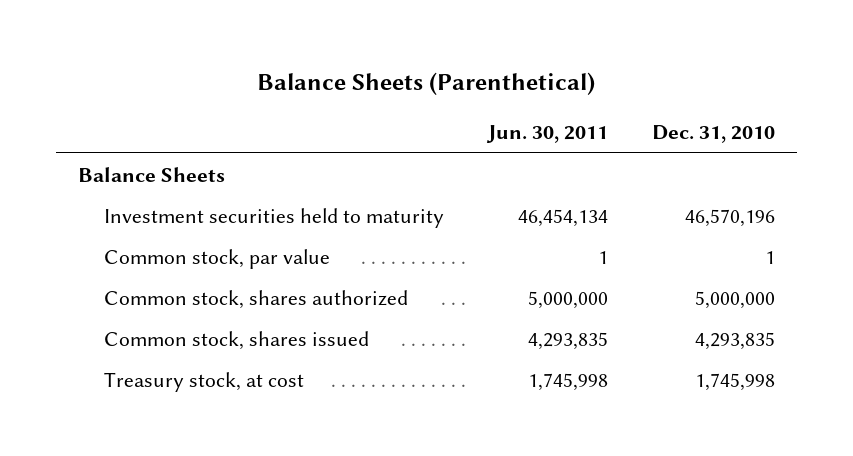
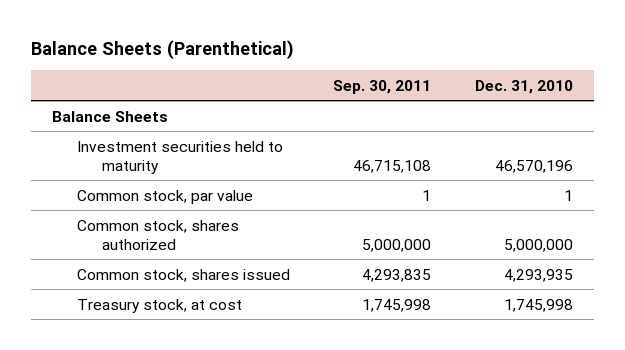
- | Jun. 30, 2011 | Dec. 31, 2010
+ | Sep. 30, 2011 | Dec. 31, 2010
- Common stock, shares issued | 4,293,835 | 4,293,835
+ Common stock, shares issued | 4,293,835 | 4,293,935

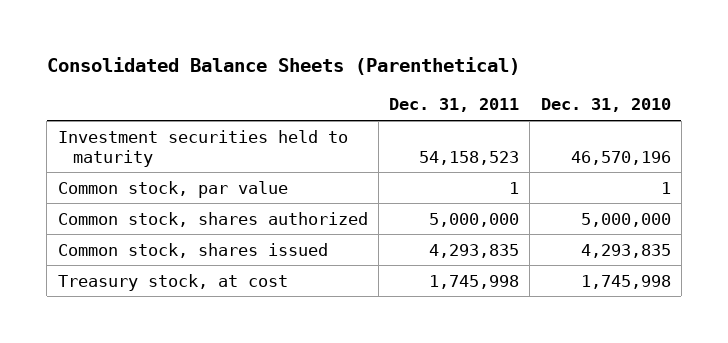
- Balance Sheets (Parenthetical)
+ Consolidated Balance Sheets (Parenthetical)
- | Sep. 30, 2011 | Dec. 31, 2010
+ | Dec. 31, 2011 | Dec. 31, 2010
- Balance Sheets
- Common stock, shares issued | 4,293,835 | 4,293,935
+ Common stock, shares issued | 4,293,835 | 4,293,835

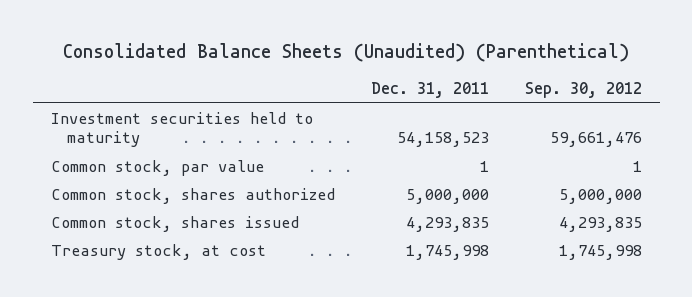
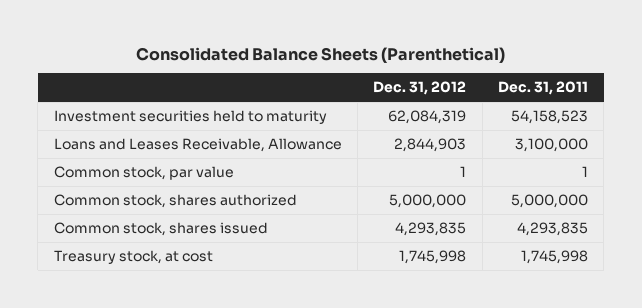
- Consolidated Balance Sheets (Unaudited) (Parenthetical)
+ Consolidated Balance Sheets (Parenthetical)
- | Dec. 31, 2011 | Sep. 30, 2012
+ | Dec. 31, 2012 | Dec. 31, 2011
+ Loans and Leases Receivable, Allowance | 2,844,903 | 3,100,000

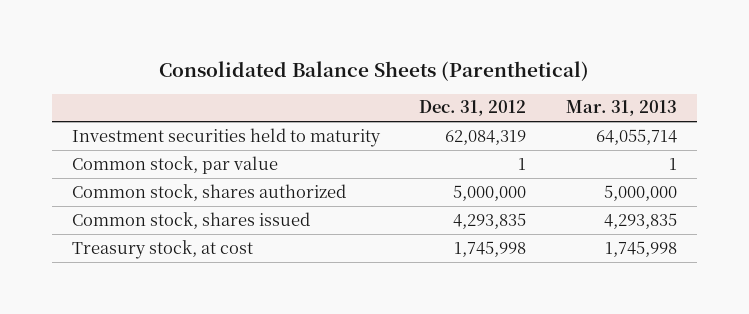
- | Dec. 31, 2012 | Dec. 31, 2011
+ | Dec. 31, 2012 | Mar. 31, 2013
- Loans and Leases Receivable, Allowance | 2,844,903 | 3,100,000

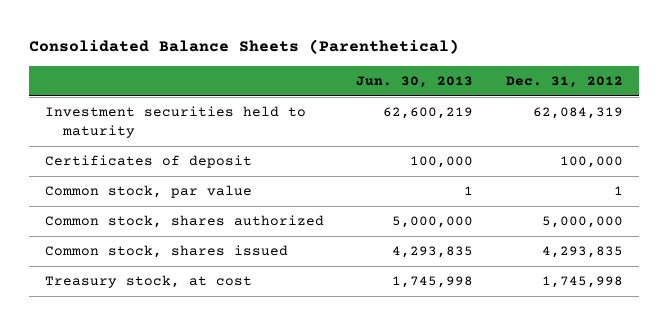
- | Dec. 31, 2012 | Mar. 31, 2013
+ | Jun. 30, 2013 | Dec. 31, 2012
+ Certificates of deposit | 100,000 | 100,000

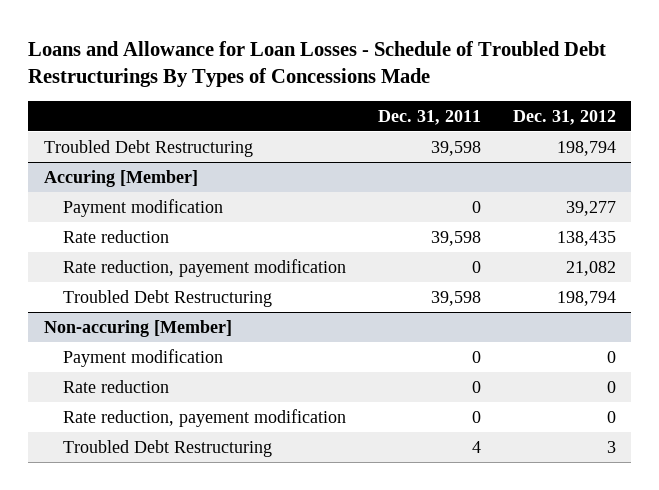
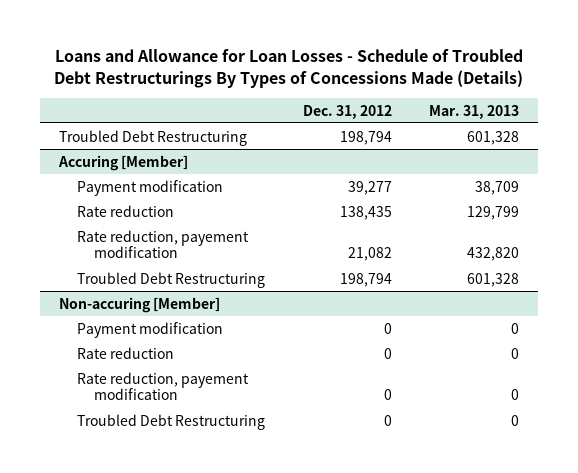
- Loans and Allowance for Loan Losses - Schedule of Troubled Debt Restructurings By Types of Concessions Made
+ Loans and Allowance for Loan Losses - Schedule of Troubled Debt Restructurings By Types of Concessions Made (Details)
- | Dec. 31, 2011 | Dec. 31, 2012
+ | Dec. 31, 2012 | Mar. 31, 2013
@ Non-accuring [Member]
- Troubled Debt Restructuring | 4 | 3
+ Troubled Debt Restructuring | 0 | 0

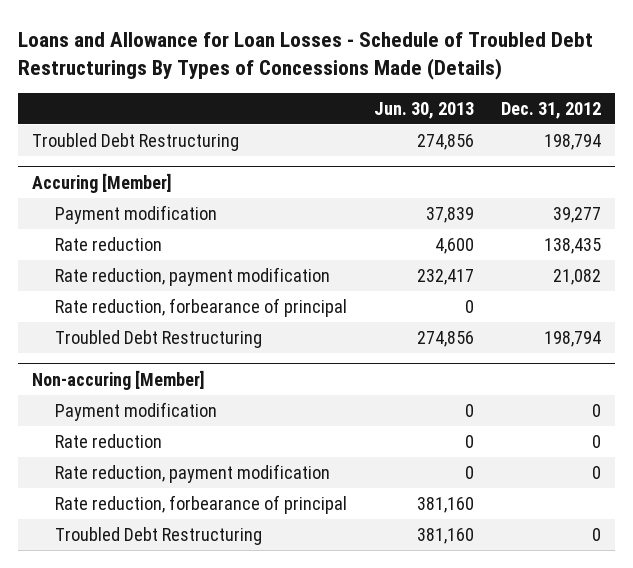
- | Dec. 31, 2012 | Mar. 31, 2013
+ | Jun. 30, 2013 | Dec. 31, 2012
@ Accuring [Member]
- Rate reduction, payement modification | 21,082 | 432,820
+ Rate reduction, payment modification | 232,417 | 21,082
+ Rate reduction, forbearance of principal | 0 |
@ Non-accuring [Member]
- Rate reduction, payement modification | 0 | 0
+ Rate reduction, payment modification | 0 | 0
+ Rate reduction, forbearance of principal | 381,160 |

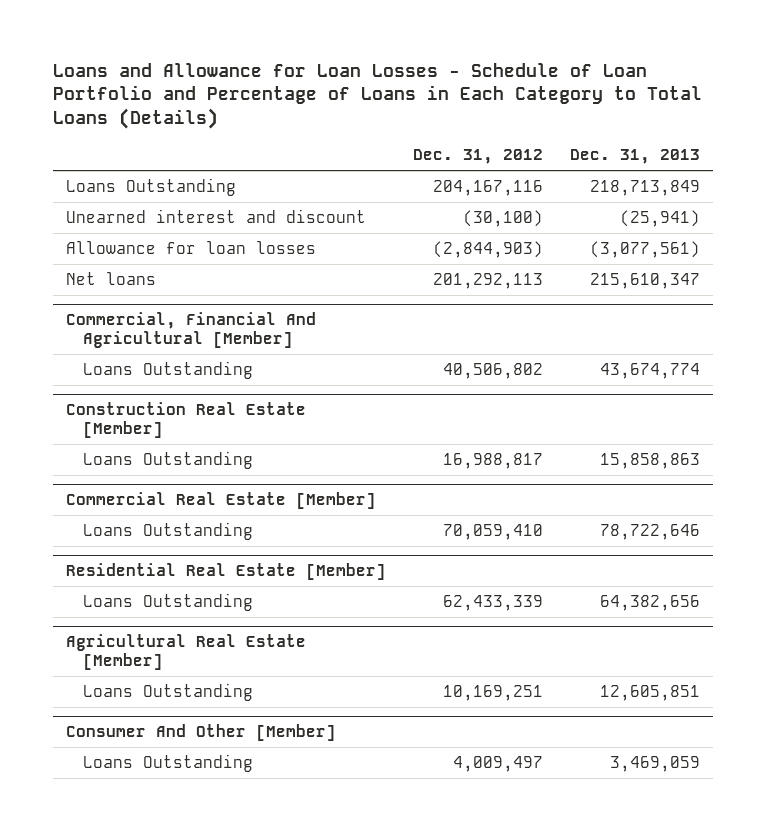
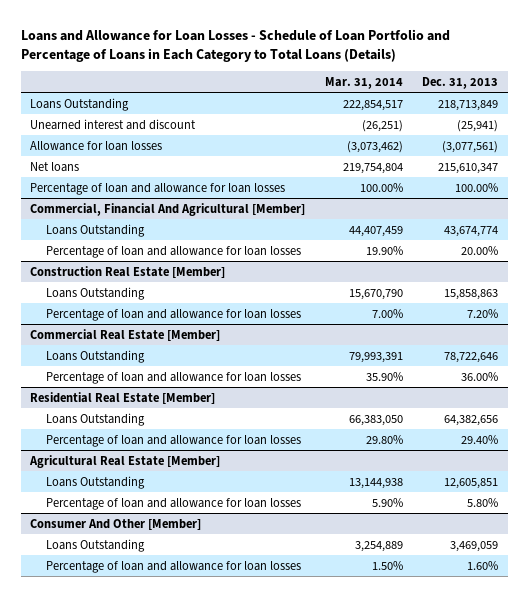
- | Dec. 31, 2012 | Dec. 31, 2013
+ | Mar. 31, 2014 | Dec. 31, 2013
+ Percentage of loan and allowance for loan losses | 100.00% | 100.00%
@ Commercial, Financial And Agricultural [Member]
+ Percentage of loan and allowance for loan losses | 19.90% | 20.00%
@ Construction Real Estate [Member]
+ Percentage of loan and allowance for loan losses | 7.00% | 7.20%
@ Commercial Real Estate [Member]
+ Percentage of loan and allowance for loan losses | 35.90% | 36.00%
@ Residential Real Estate [Member]
+ Percentage of loan and allowance for loan losses | 29.80% | 29.40%
@ Agricultural Real Estate [Member]
+ Percentage of loan and allowance for loan losses | 5.90% | 5.80%
@ Consumer And Other [Member]
+ Percentage of loan and allowance for loan losses | 1.50% | 1.60%

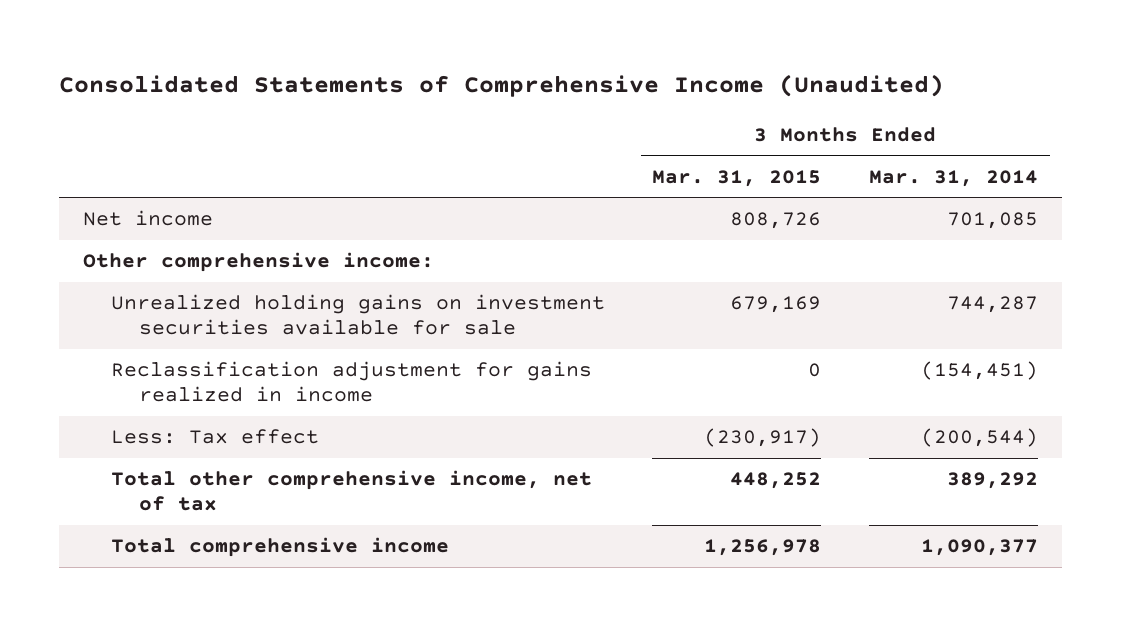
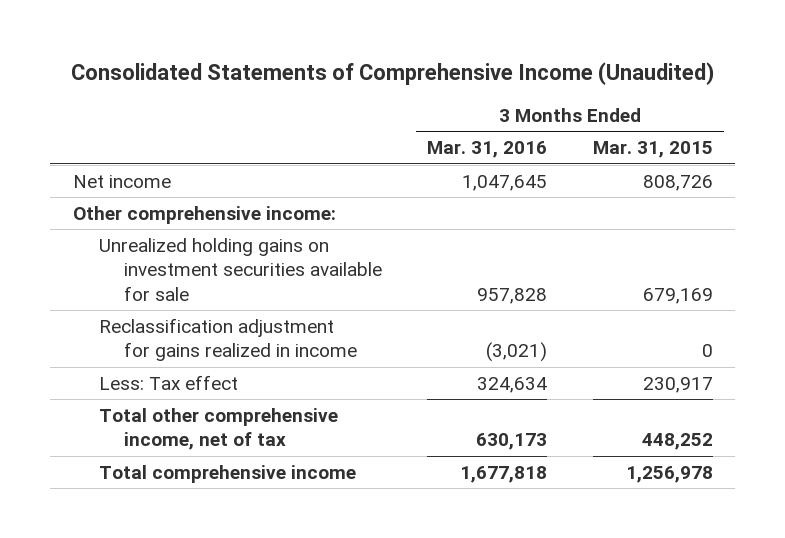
- | 3 Months Ended Mar. 31, 2015 | 3 Months Ended Mar. 31, 2014
+ | 3 Months Ended Mar. 31, 2016 | 3 Months Ended Mar. 31, 2015
- Less: Tax effect | (230,917) | (200,544)
+ Less: Tax effect | 324,634 | 230,917

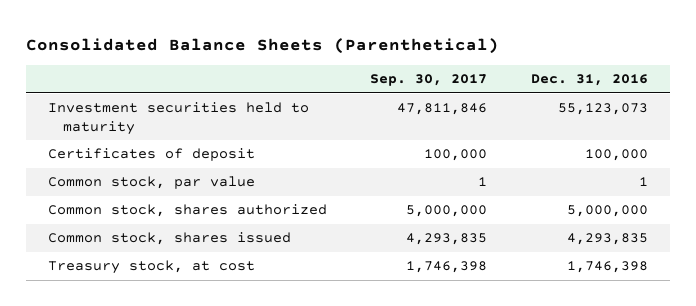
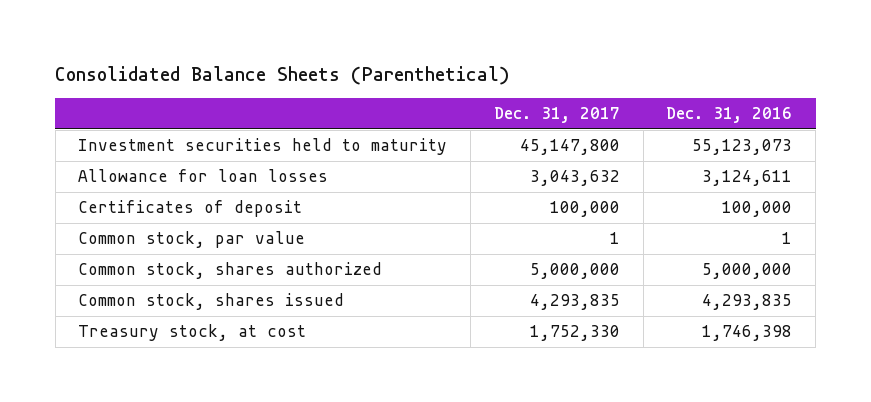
- | Sep. 30, 2017 | Dec. 31, 2016
+ | Dec. 31, 2017 | Dec. 31, 2016
+ Allowance for loan losses | 3,043,632 | 3,124,611

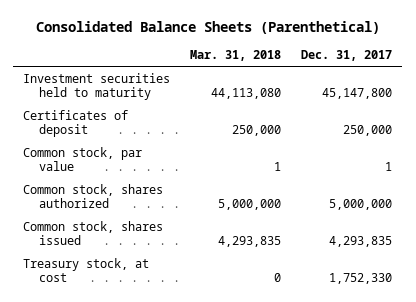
- | Dec. 31, 2017 | Dec. 31, 2016
+ | Mar. 31, 2018 | Dec. 31, 2017
- Allowance for loan losses | 3,043,632 | 3,124,611
- Certificates of deposit | 100,000 | 100,000
+ Certificates of deposit | 250,000 | 250,000

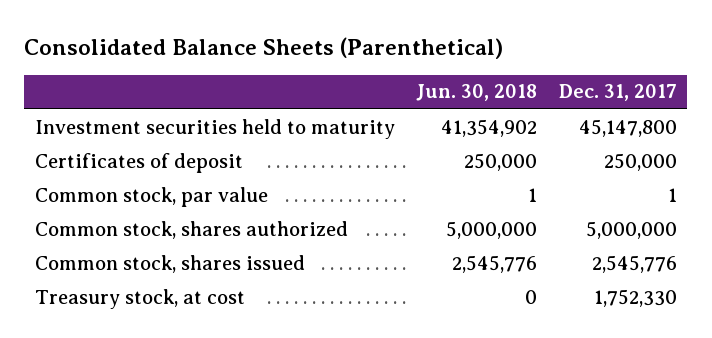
- | Mar. 31, 2018 | Dec. 31, 2017
+ | Jun. 30, 2018 | Dec. 31, 2017
- Common stock, shares issued | 4,293,835 | 4,293,835
+ Common stock, shares issued | 2,545,776 | 2,545,776

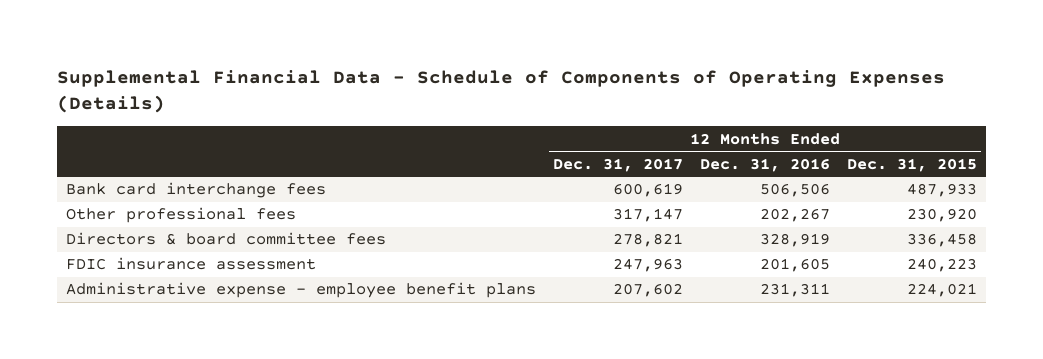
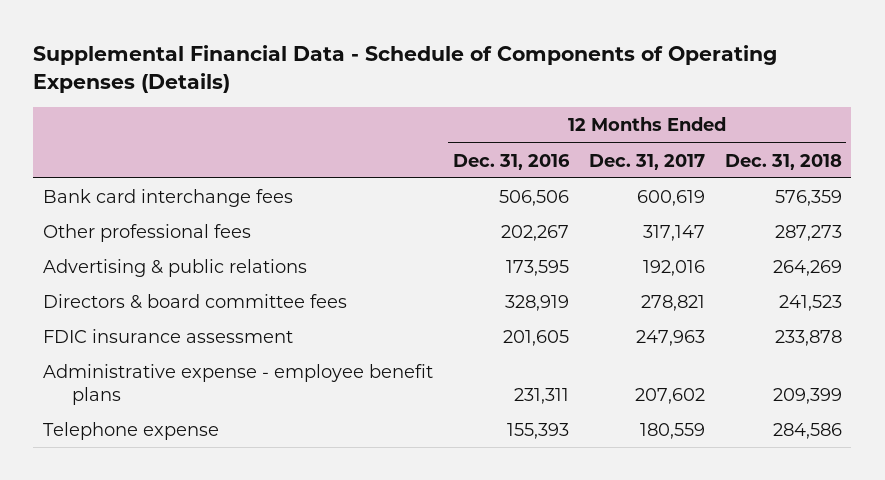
- | 12 Months Ended Dec. 31, 2017 | 12 Months Ended Dec. 31, 2016 | 12 Months Ended Dec. 31, 2015
+ | 12 Months Ended Dec. 31, 2016 | 12 Months Ended Dec. 31, 2017 | 12 Months Ended Dec. 31, 2018
+ Advertising & public relations | 173,595 | 192,016 | 264,269
+ Telephone expense | 155,393 | 180,559 | 284,586

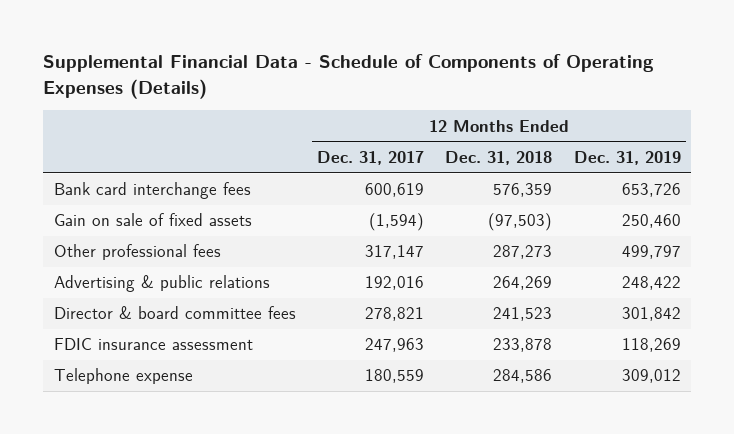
- | 12 Months Ended Dec. 31, 2016 | 12 Months Ended Dec. 31, 2017 | 12 Months Ended Dec. 31, 2018
+ | 12 Months Ended Dec. 31, 2017 | 12 Months Ended Dec. 31, 2018 | 12 Months Ended Dec. 31, 2019
+ Gain on sale of fixed assets | (1,594) | (97,503) | 250,460
- Directors & board committee fees | 328,919 | 278,821 | 241,523
+ Director & board committee fees | 278,821 | 241,523 | 301,842
- Administrative expense - employee benefit plans | 231,311 | 207,602 | 209,399

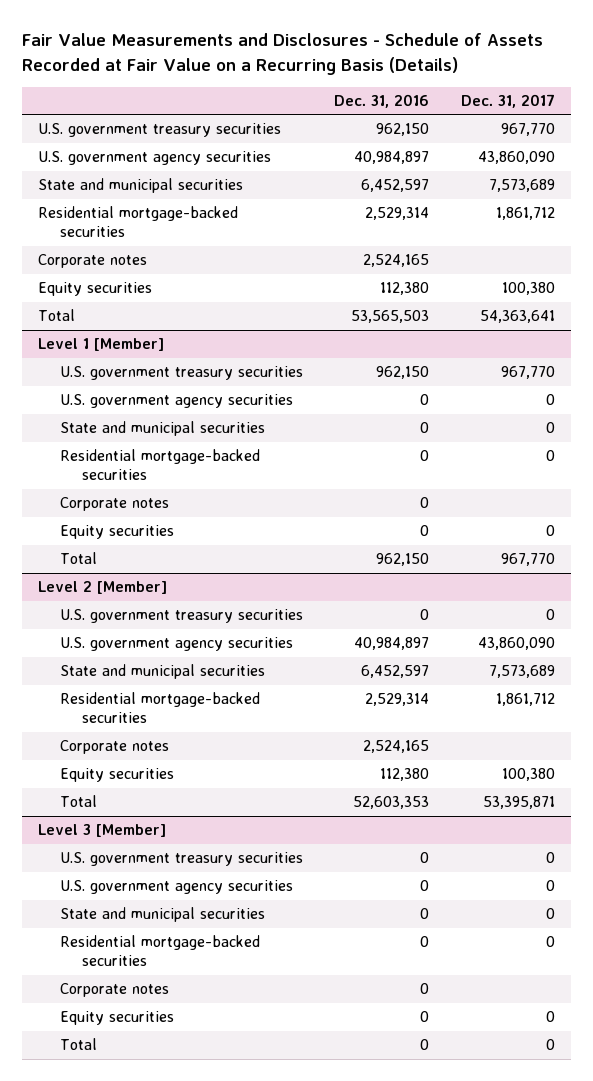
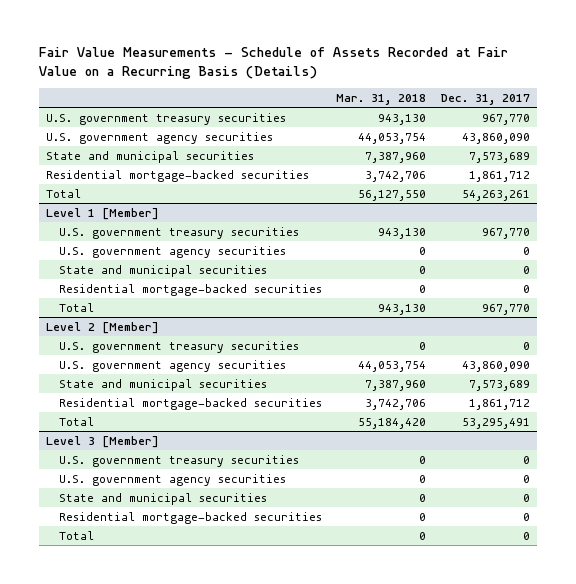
- Fair Value Measurements and Disclosures - Schedule of Assets Recorded at Fair Value on a Recurring Basis (Details)
+ Fair Value Measurements - Schedule of Assets Recorded at Fair Value on a Recurring Basis (Details)
- | Dec. 31, 2016 | Dec. 31, 2017
+ | Mar. 31, 2018 | Dec. 31, 2017
- Corporate notes | 2,524,165 |
- Equity securities | 112,380 | 100,380
- Total | 53,565,503 | 54,363,641
+ Total | 56,127,550 | 54,263,261
@ Level 1 [Member]
- Corporate notes | 0 |
- Equity securities | 0 | 0
@ Level 2 [Member]
- Corporate notes | 2,524,165 |
- Equity securities | 112,380 | 100,380
- Total | 52,603,353 | 53,395,871
+ Total | 55,184,420 | 53,295,491
@ Level 3 [Member]
- Corporate notes | 0 |
- Equity securities | 0 | 0

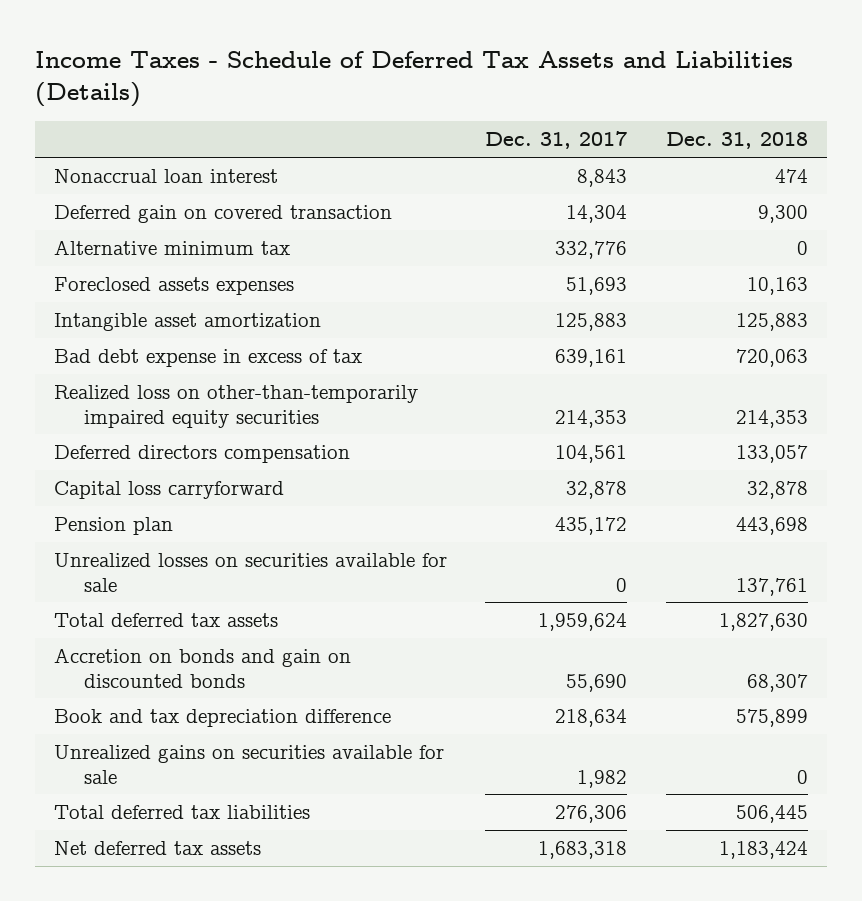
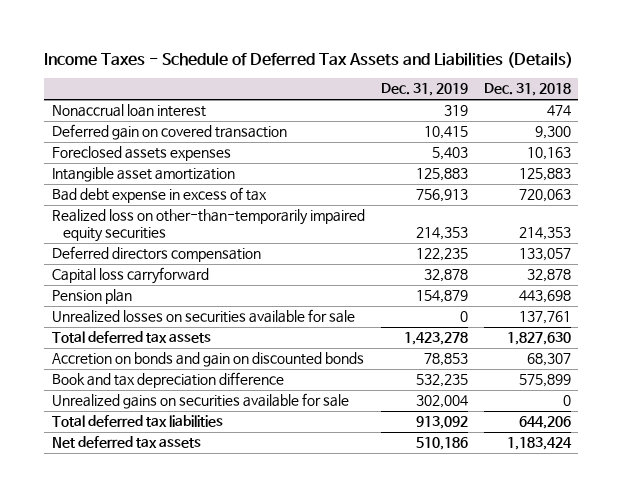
- | Dec. 31, 2017 | Dec. 31, 2018
+ | Dec. 31, 2019 | Dec. 31, 2018
- Alternative minimum tax | 332,776 | 0
- Total deferred tax liabilities | 276,306 | 506,445
+ Total deferred tax liabilities | 913,092 | 644,206

